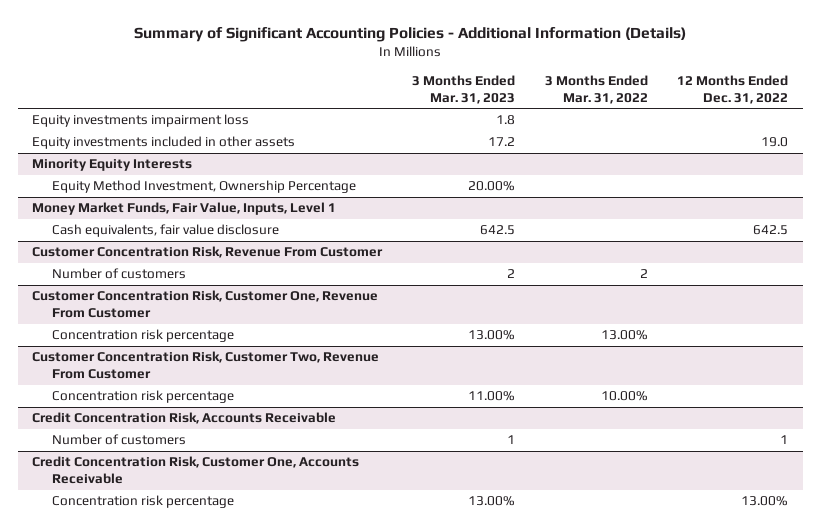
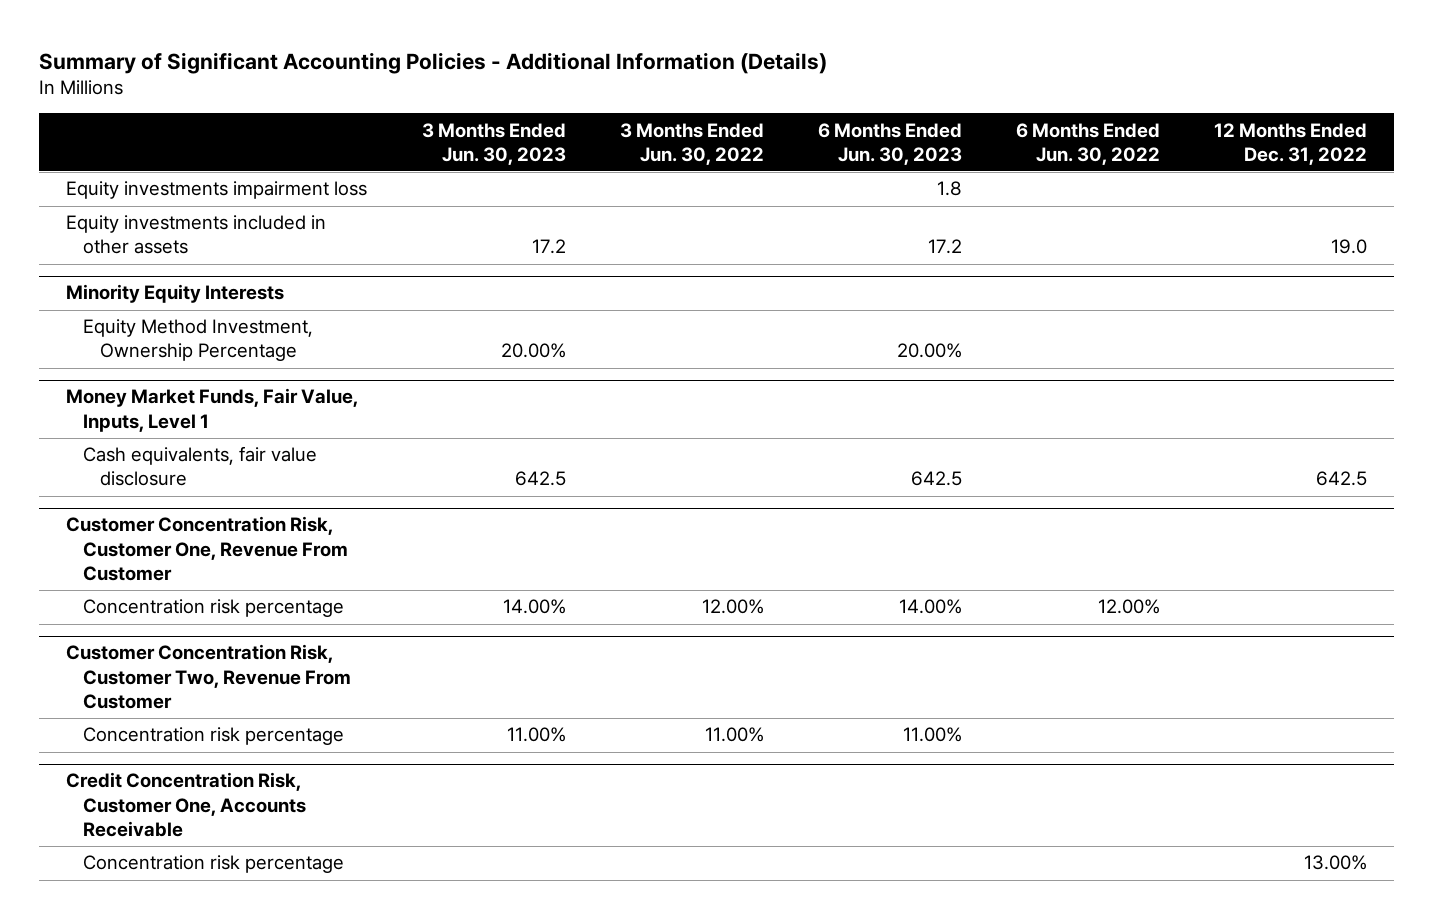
- | 3 Months Ended Mar. 31, 2023 | 3 Months Ended Mar. 31, 2022 | 12 Months Ended Dec. 31, 2022
+ | 3 Months Ended Jun. 30, 2023 | 3 Months Ended Jun. 30, 2022 | 6 Months Ended Jun. 30, 2023 | 6 Months Ended Jun. 30, 2022 | 12 Months Ended Dec. 31, 2022
- Customer Concentration Risk, Revenue From Customer
- Number of customers | 2 | 2 |
- Credit Concentration Risk, Accounts Receivable
- Number of customers | 1 | | 1

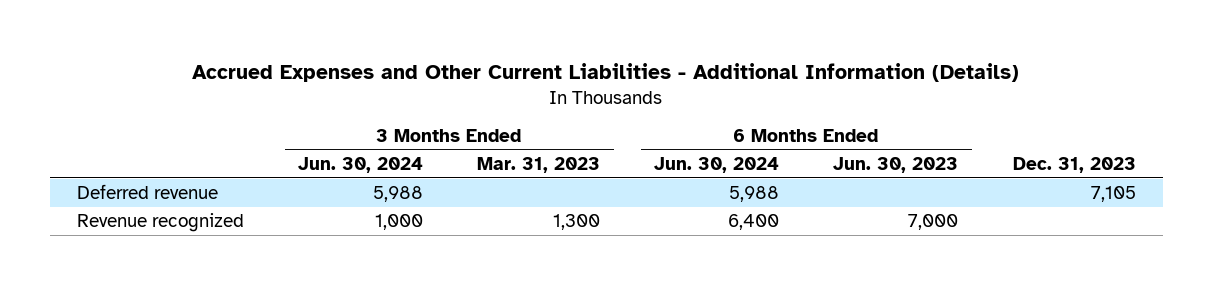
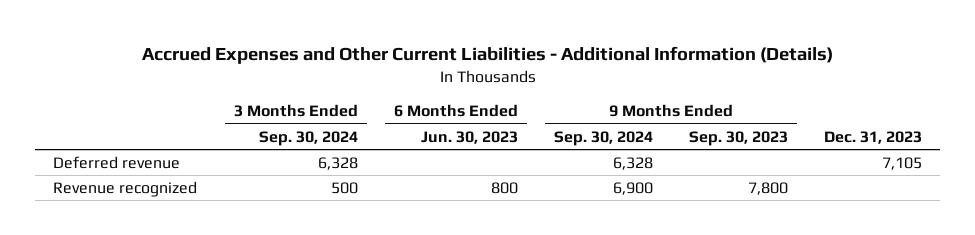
- | 3 Months Ended Jun. 30, 2024 | 3 Months Ended Mar. 31, 2023 | 6 Months Ended Jun. 30, 2024 | 6 Months Ended Jun. 30, 2023 | Dec. 31, 2023
+ | 3 Months Ended Sep. 30, 2024 | 6 Months Ended Jun. 30, 2023 | 9 Months Ended Sep. 30, 2024 | 9 Months Ended Sep. 30, 2023 | Dec. 31, 2023
- Revenue recognized | 1,000 | 1,300 | 6,400 | 7,000 |
+ Revenue recognized | 500 | 800 | 6,900 | 7,800 |

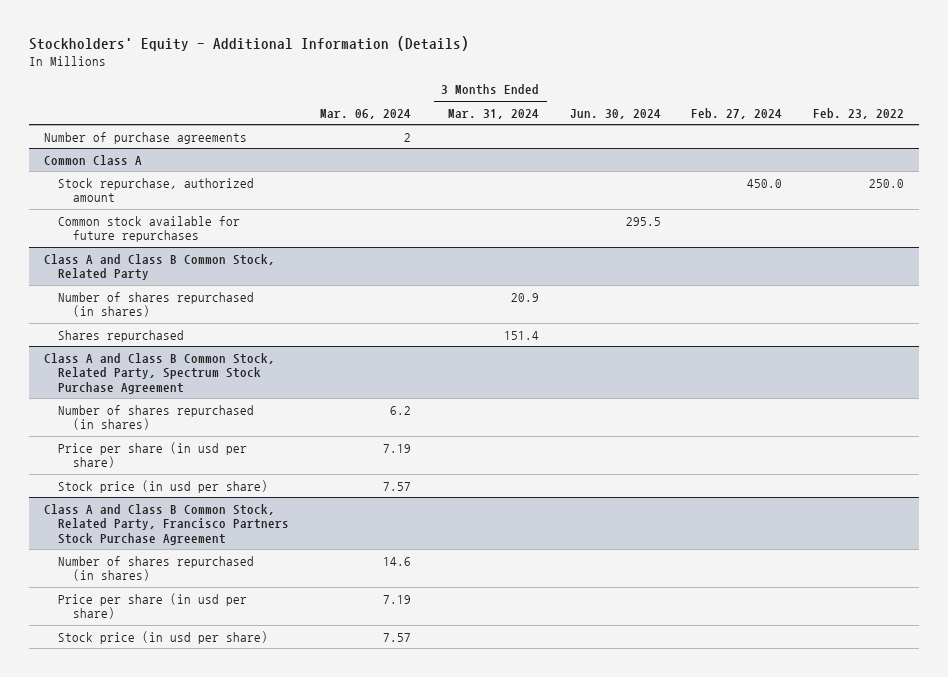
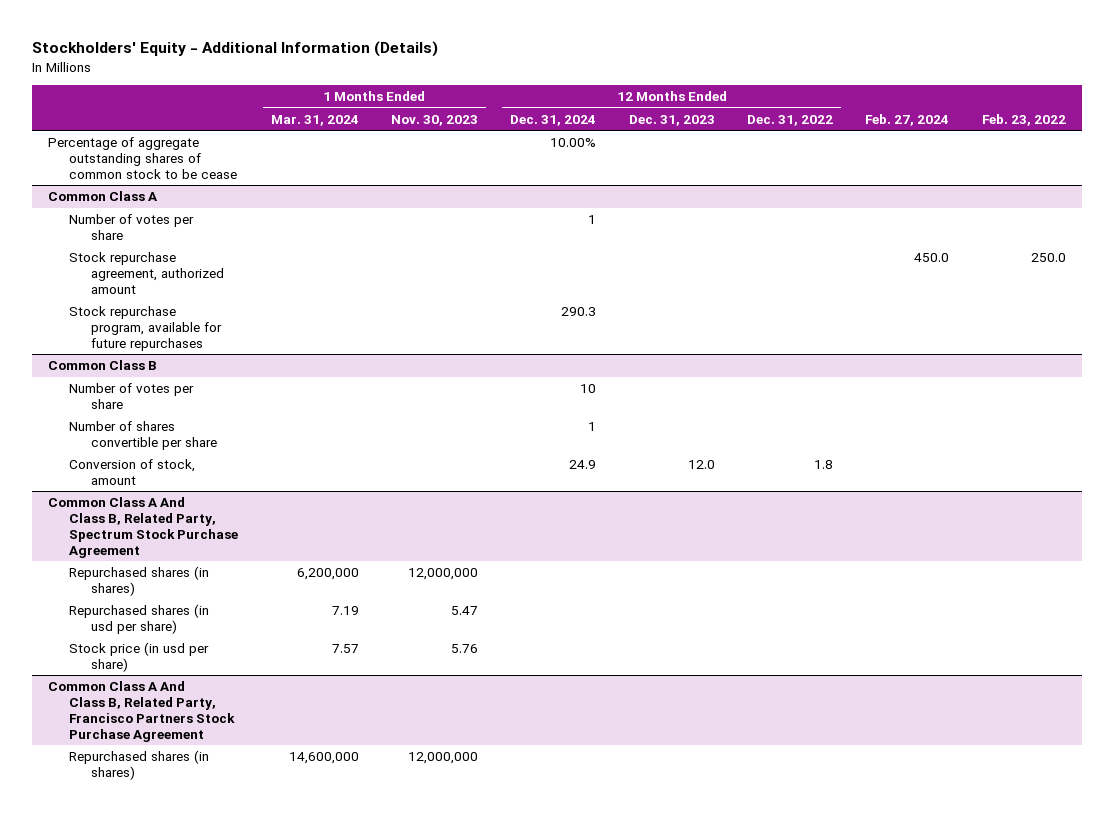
- | Mar. 06, 2024 | 3 Months Ended Mar. 31, 2024 | Jun. 30, 2024 | Feb. 27, 2024 | Feb. 23, 2022
+ | 1 Months Ended Mar. 31, 2024 | 1 Months Ended Nov. 30, 2023 | 12 Months Ended Dec. 31, 2024 | 12 Months Ended Dec. 31, 2023 | 12 Months Ended Dec. 31, 2022 | Feb. 27, 2024 | Feb. 23, 2022
- Number of purchase agreements | 2 | | | |
+ Percentage of aggregate outstanding shares of common stock to be cease | | | 10.00% | | | |
@ Common Class A
- Stock repurchase, authorized amount | | | | 450.0 | 250.0
- Common stock available for future repurchases | | | 295.5 | |
- Class A and Class B Common Stock, Related Party
- Number of shares repurchased (in shares) | | 20.9 | | |
- Shares repurchased | | 151.4 | | |
- Class A and Class B Common Stock, Related Party, Spectrum Stock Purchase Agreement
- Number of shares repurchased (in shares) | 6.2 | | | |
- Price per share (in usd per share) | 7.19 | | | |
@ Common Class A
+ Number of votes per share | | | 1 | | | |
+ Stock repurchase agreement, authorized amount | | | | | | 450.0 | 250.0
+ Stock repurchase program, available for future repurchases | | | 290.3 | | | |
+ Common Class B
+ Number of votes per share | | | 10 | | | |
+ Number of shares convertible per share | | | 1 | | | |
+ Conversion of stock, amount | | | 24.9 | 12.0 | 1.8 | |
+ Common Class A And Class B, Related Party, Spectrum Stock Purchase Agreement
+ Repurchased shares (in shares) | 6,200,000 | 12,000,000 | | | | |
+ Repurchased shares (in usd per share) | 7.19 | 5.47 | | | | |
- Class A and Class B Common Stock, Related Party, Francisco Partners Stock Purchase Agreement
- Number of shares repurchased (in shares) | 14.6 | | | |
- Price per share (in usd per share) | 7.19 | | | |
- Stock price (in usd per share) | 7.57 | | | |
+ Common Class A And Class B, Related Party, Francisco Partners Stock Purchase Agreement
+ Repurchased shares (in shares) | 14,600,000 | 12,000,000 | | | | |

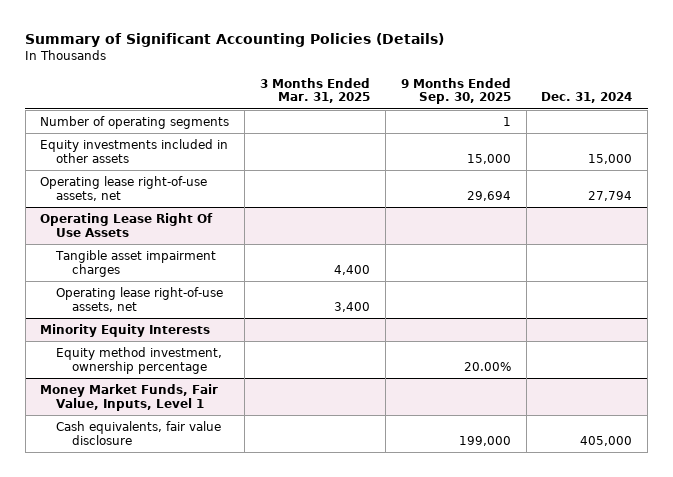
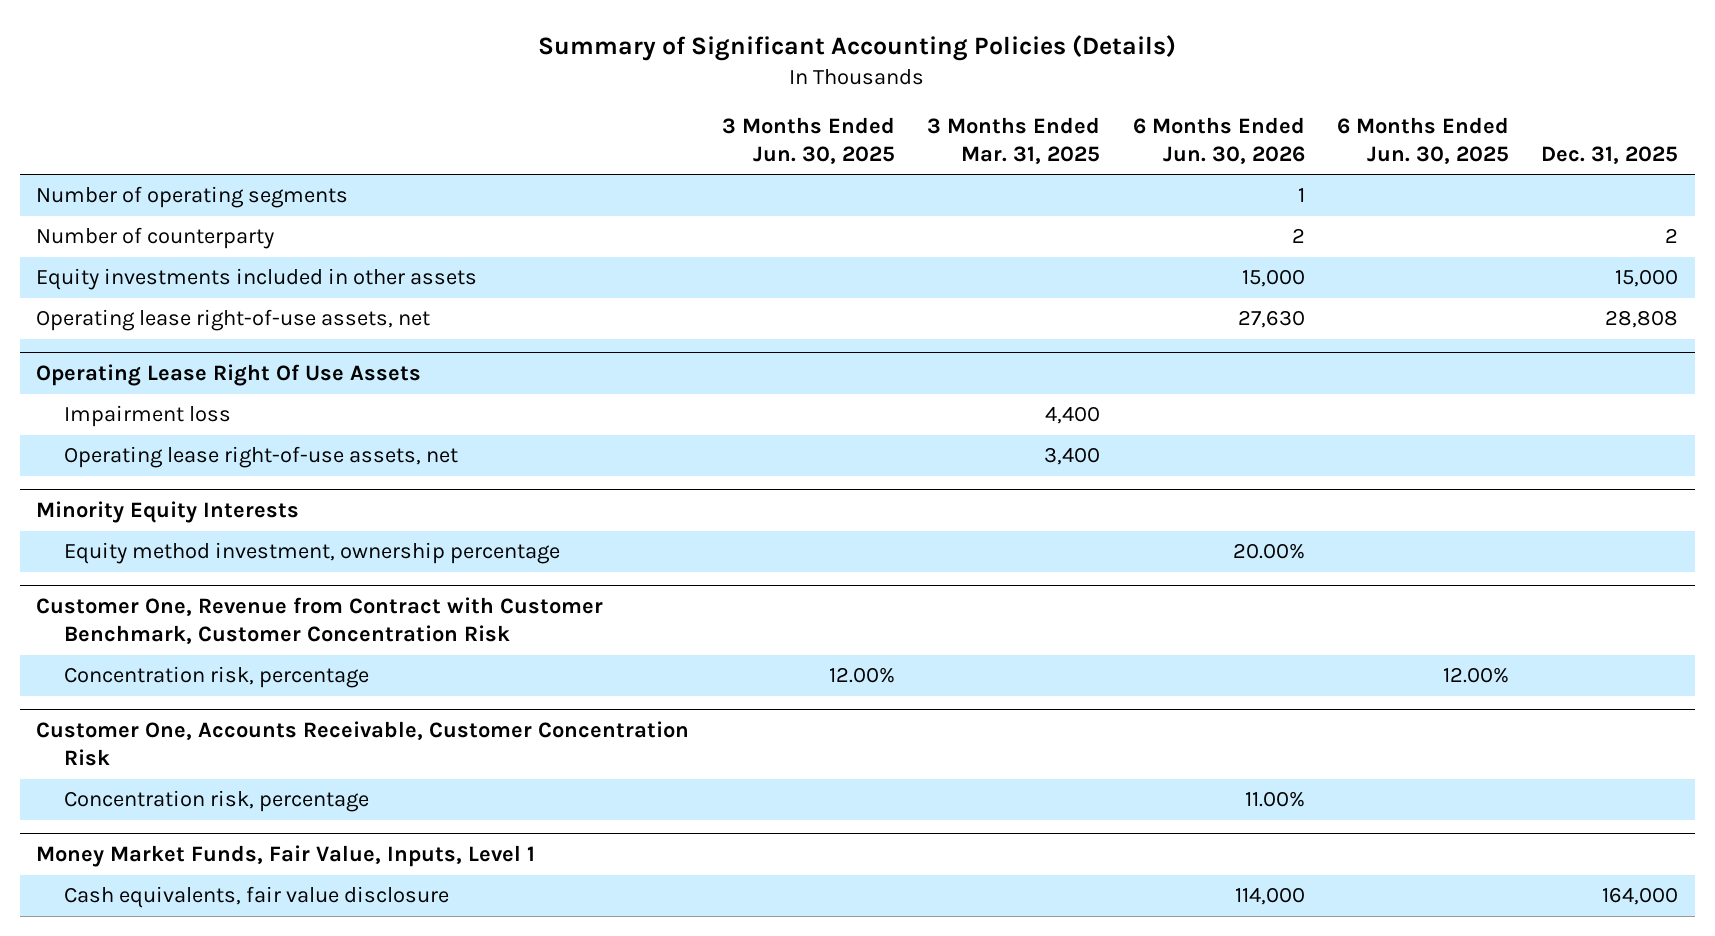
- | 3 Months Ended Mar. 31, 2025 | 9 Months Ended Sep. 30, 2025 | Dec. 31, 2024
+ | 3 Months Ended Jun. 30, 2025 | 3 Months Ended Mar. 31, 2025 | 6 Months Ended Jun. 30, 2026 | 6 Months Ended Jun. 30, 2025 | Dec. 31, 2025
+ Number of counterparty | | | 2 | | 2
@ Operating Lease Right Of Use Assets
- Tangible asset impairment charges | 4,400 | |
+ Impairment loss | | 4,400 | | |
+ Customer One, Revenue from Contract with Customer Benchmark, Customer Concentration Risk
+ Concentration risk, percentage | 12.00% | | | 12.00% |
+ Customer One, Accounts Receivable, Customer Concentration Risk
+ Concentration risk, percentage | | | 11.00% | |

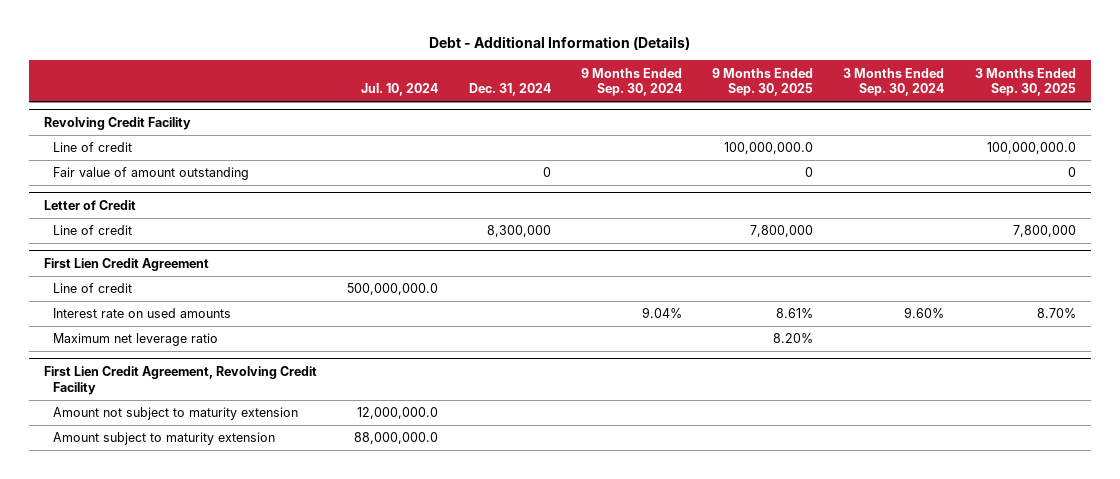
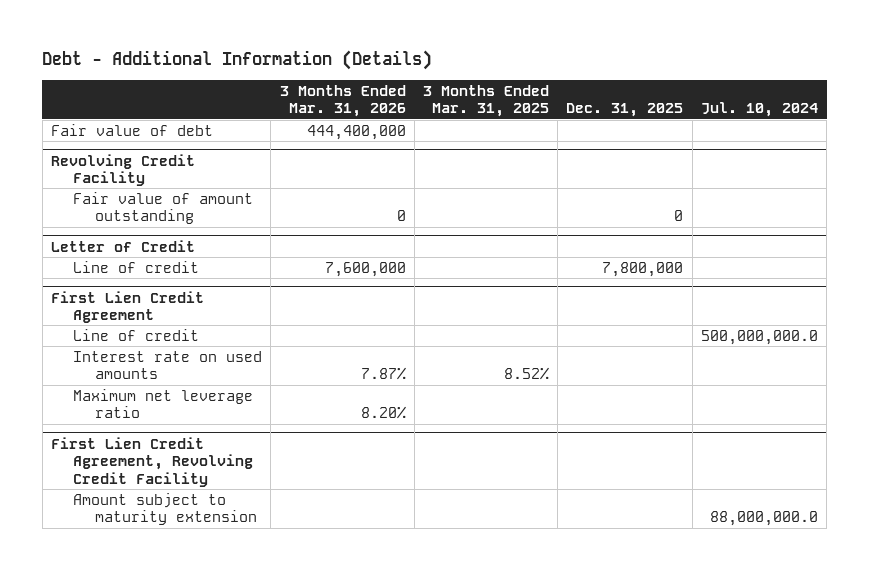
- | Jul. 10, 2024 | Dec. 31, 2024 | 9 Months Ended Sep. 30, 2024 | 9 Months Ended Sep. 30, 2025 | 3 Months Ended Sep. 30, 2024 | 3 Months Ended Sep. 30, 2025
+ | 3 Months Ended Mar. 31, 2026 | 3 Months Ended Mar. 31, 2025 | Dec. 31, 2025 | Jul. 10, 2024
+ Fair value of debt | 444,400,000 | | |
@ Revolving Credit Facility
- Line of credit | | | | 100,000,000.0 | | 100,000,000.0
@ First Lien Credit Agreement, Revolving Credit Facility
- Amount not subject to maturity extension | 12,000,000.0 | | | | |

